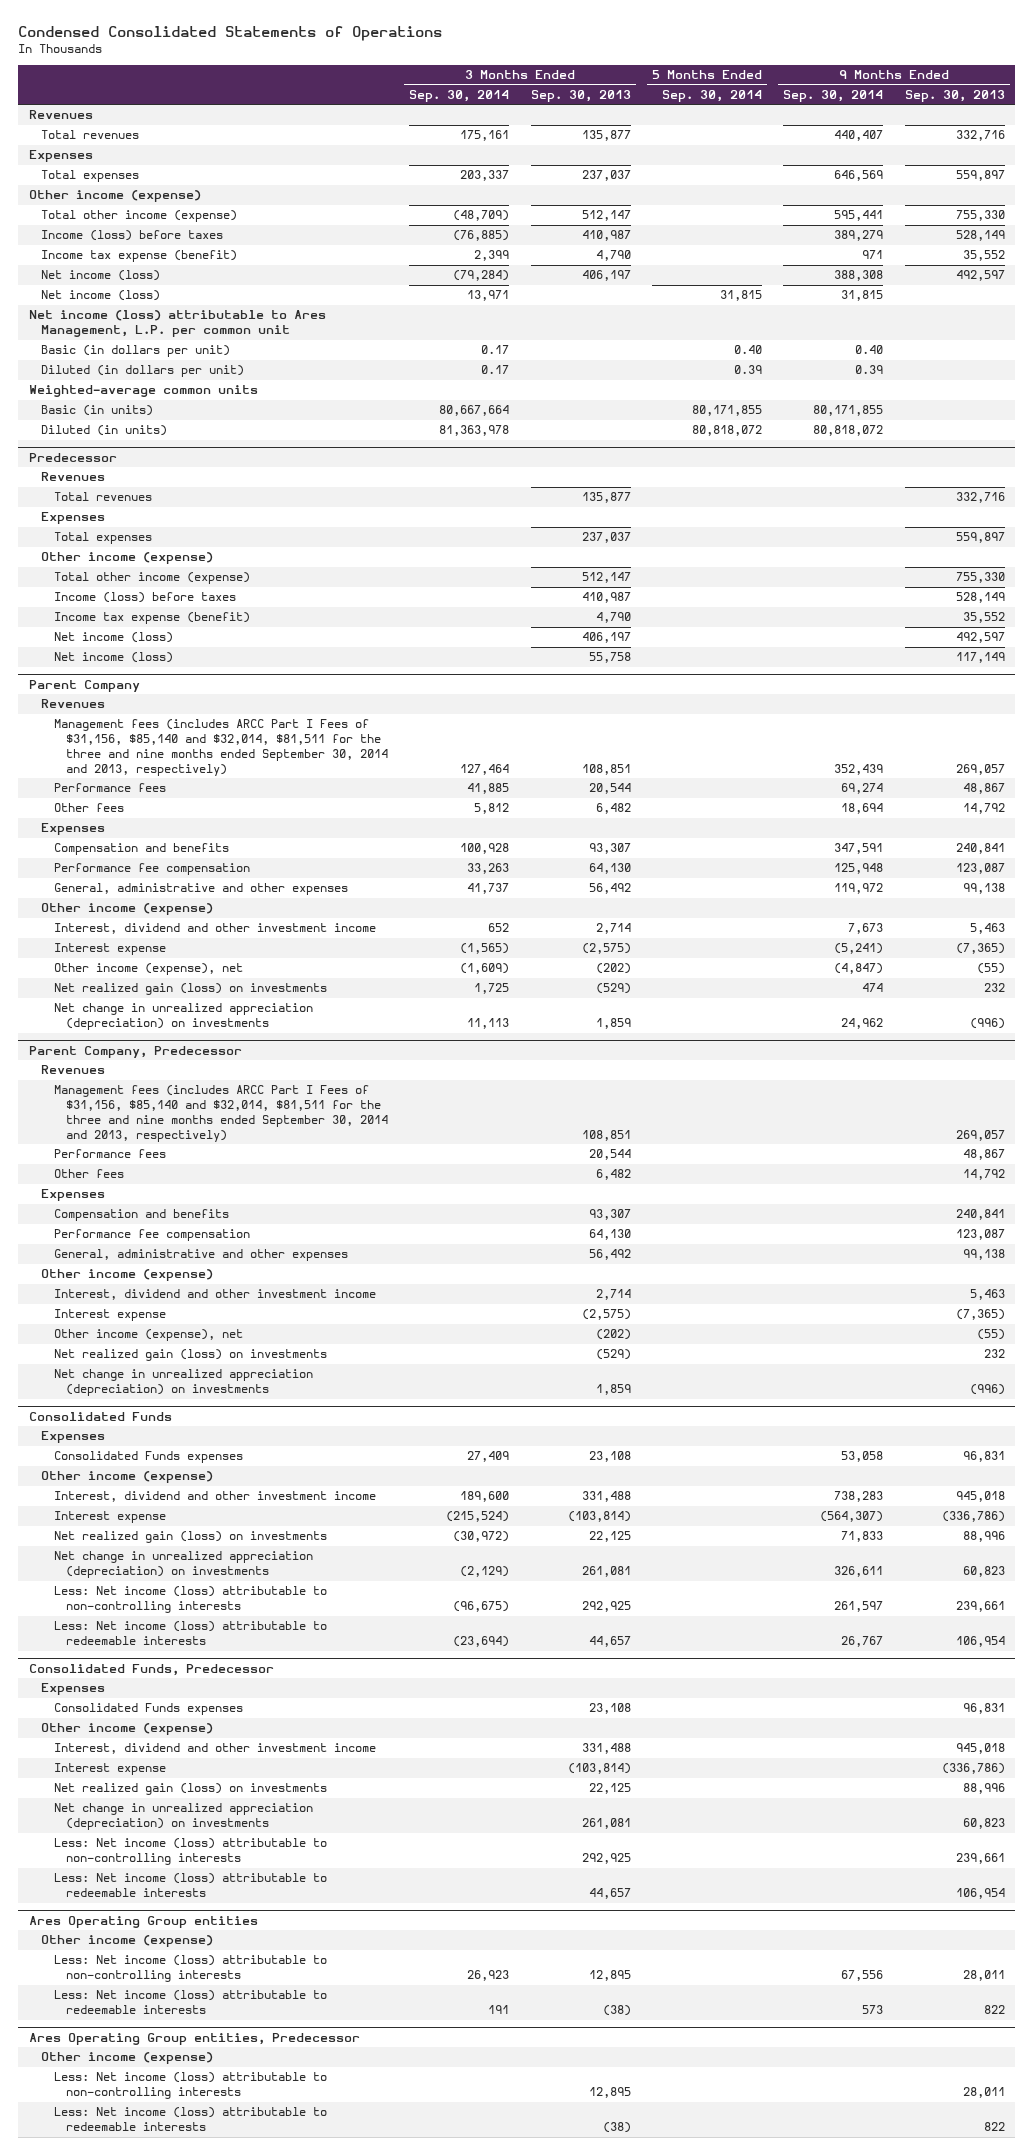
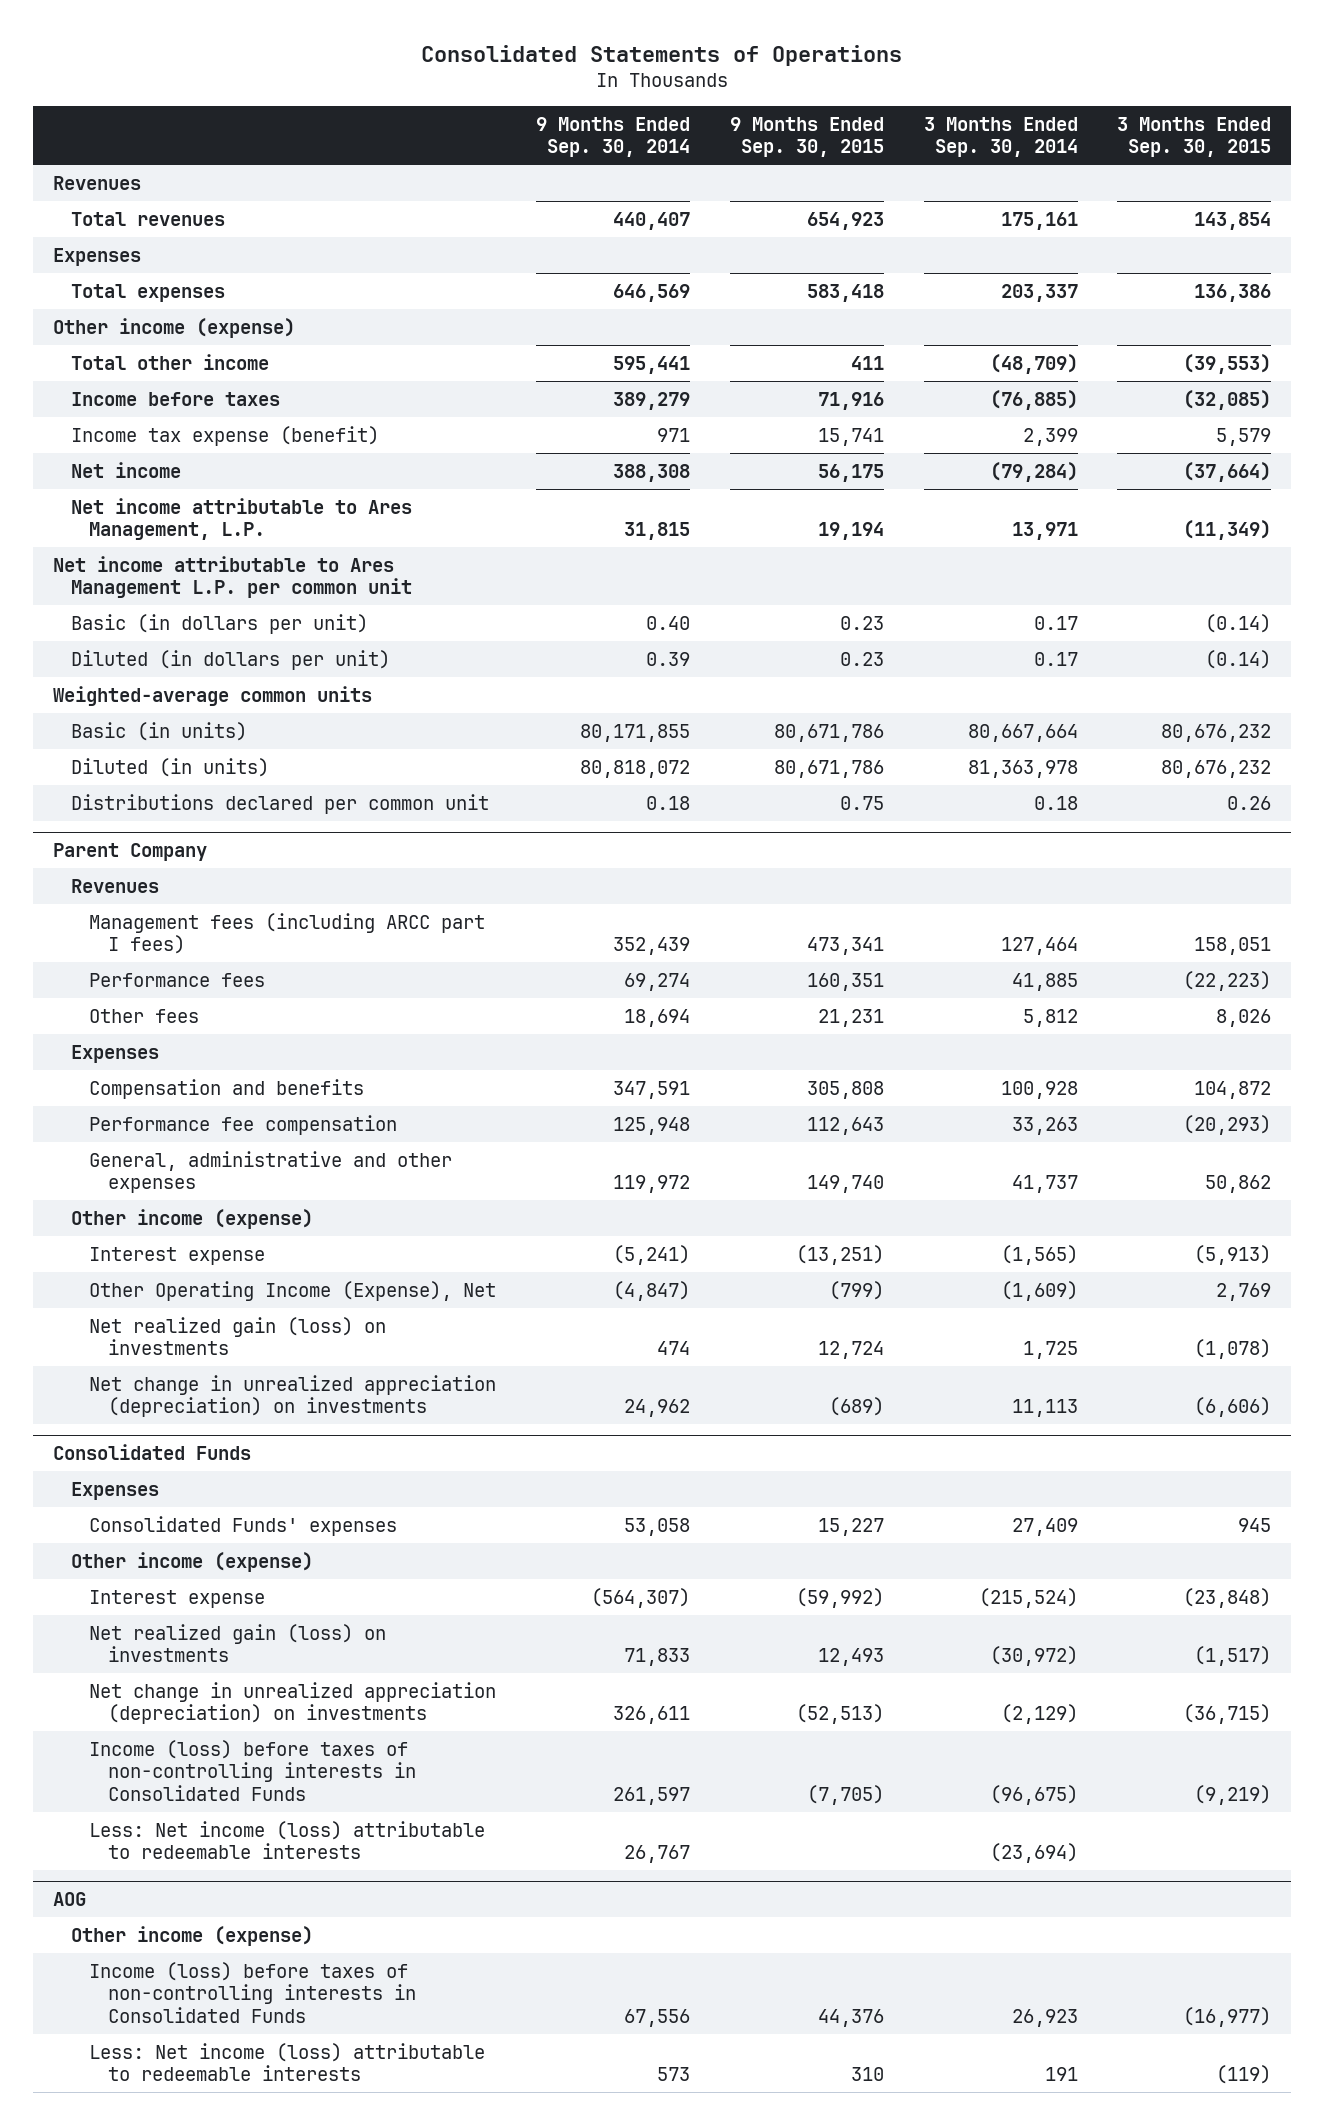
- Condensed Consolidated Statements of Operations
+ Consolidated Statements of Operations
- | 3 Months Ended Sep. 30, 2014 | 3 Months Ended Sep. 30, 2013 | 5 Months Ended Sep. 30, 2014 | 9 Months Ended Sep. 30, 2014 | 9 Months Ended Sep. 30, 2013
+ | 9 Months Ended Sep. 30, 2014 | 9 Months Ended Sep. 30, 2015 | 3 Months Ended Sep. 30, 2014 | 3 Months Ended Sep. 30, 2015
- Total other income (expense) | (48,709) | 512,147 | | 595,441 | 755,330
- Income (loss) before taxes | (76,885) | 410,987 | | 389,279 | 528,149
+ Total other income | 595,441 | 411 | (48,709) | (39,553)
+ Income before taxes | 389,279 | 71,916 | (76,885) | (32,085)
- Net income (loss) | (79,284) | 406,197 | | 388,308 | 492,597
- Net income (loss) | 13,971 | | 31,815 | 31,815 |
- Net income (loss) attributable to Ares Management, L.P. per common unit
+ Net income | 388,308 | 56,175 | (79,284) | (37,664)
+ Net income attributable to Ares Management, L.P. | 31,815 | 19,194 | 13,971 | (11,349)
+ Net income attributable to Ares Management L.P. per common unit
- Predecessor
- Revenues
- Total revenues | | 135,877 | | | 332,716
- Expenses
- Total expenses | | 237,037 | | | 559,897
- Other income (expense)
- Total other income (expense) | | 512,147 | | | 755,330
- Income (loss) before taxes | | 410,987 | | | 528,149
- Income tax expense (benefit) | | 4,790 | | | 35,552
- Net income (loss) | | 406,197 | | | 492,597
- Net income (loss) | | 55,758 | | | 117,149
+ Distributions declared per common unit | 0.18 | 0.75 | 0.18 | 0.26
@ Parent Company
- Management fees (includes ARCC Part I Fees of $31,156, $85,140 and $32,014, $81,511 for the three and nine months ended September 30, 2014 and 2013, respectively) | 127,464 | 108,851 | | 352,439 | 269,057
+ Management fees (including ARCC part I fees) | 352,439 | 473,341 | 127,464 | 158,051
- Interest, dividend and other investment income | 652 | 2,714 | | 7,673 | 5,463
- Other income (expense), net | (1,609) | (202) | | (4,847) | (55)
+ Other Operating Income (Expense), Net | (4,847) | (799) | (1,609) | 2,769
- Parent Company, Predecessor
- Revenues
- Management fees (includes ARCC Part I Fees of $31,156, $85,140 and $32,014, $81,511 for the three and nine months ended September 30, 2014 and 2013, respectively) | | 108,851 | | | 269,057
- Performance fees | | 20,544 | | | 48,867
- Other fees | | 6,482 | | | 14,792
- Expenses
- Compensation and benefits | | 93,307 | | | 240,841
- Performance fee compensation | | 64,130 | | | 123,087
- General, administrative and other expenses | | 56,492 | | | 99,138
- Other income (expense)
- Interest, dividend and other investment income | | 2,714 | | | 5,463
- Interest expense | | (2,575) | | | (7,365)
- Other income (expense), net | | (202) | | | (55)
- Net realized gain (loss) on investments | | (529) | | | 232
- Net change in unrealized appreciation (depreciation) on investments | | 1,859 | | | (996)
@ Consolidated Funds
- Consolidated Funds expenses | 27,409 | 23,108 | | 53,058 | 96,831
+ Consolidated Funds' expenses | 53,058 | 15,227 | 27,409 | 945
- Interest, dividend and other investment income | 189,600 | 331,488 | | 738,283 | 945,018
- Less: Net income (loss) attributable to non-controlling interests | (96,675) | 292,925 | | 261,597 | 239,661
+ Income (loss) before taxes of non-controlling interests in Consolidated Funds | 261,597 | (7,705) | (96,675) | (9,219)
- Consolidated Funds, Predecessor
- Expenses
- Consolidated Funds expenses | | 23,108 | | | 96,831
- Other income (expense)
- Interest, dividend and other investment income | | 331,488 | | | 945,018
- Interest expense | | (103,814) | | | (336,786)
- Net realized gain (loss) on investments | | 22,125 | | | 88,996
- Net change in unrealized appreciation (depreciation) on investments | | 261,081 | | | 60,823
- Less: Net income (loss) attributable to non-controlling interests | | 292,925 | | | 239,661
- Less: Net income (loss) attributable to redeemable interests | | 44,657 | | | 106,954
- Ares Operating Group entities
+ AOG
- Less: Net income (loss) attributable to non-controlling interests | 26,923 | 12,895 | | 67,556 | 28,011
+ Income (loss) before taxes of non-controlling interests in Consolidated Funds | 67,556 | 44,376 | 26,923 | (16,977)
- Ares Operating Group entities, Predecessor
- Other income (expense)
- Less: Net income (loss) attributable to non-controlling interests | | 12,895 | | | 28,011
- Less: Net income (loss) attributable to redeemable interests | | (38) | | | 822

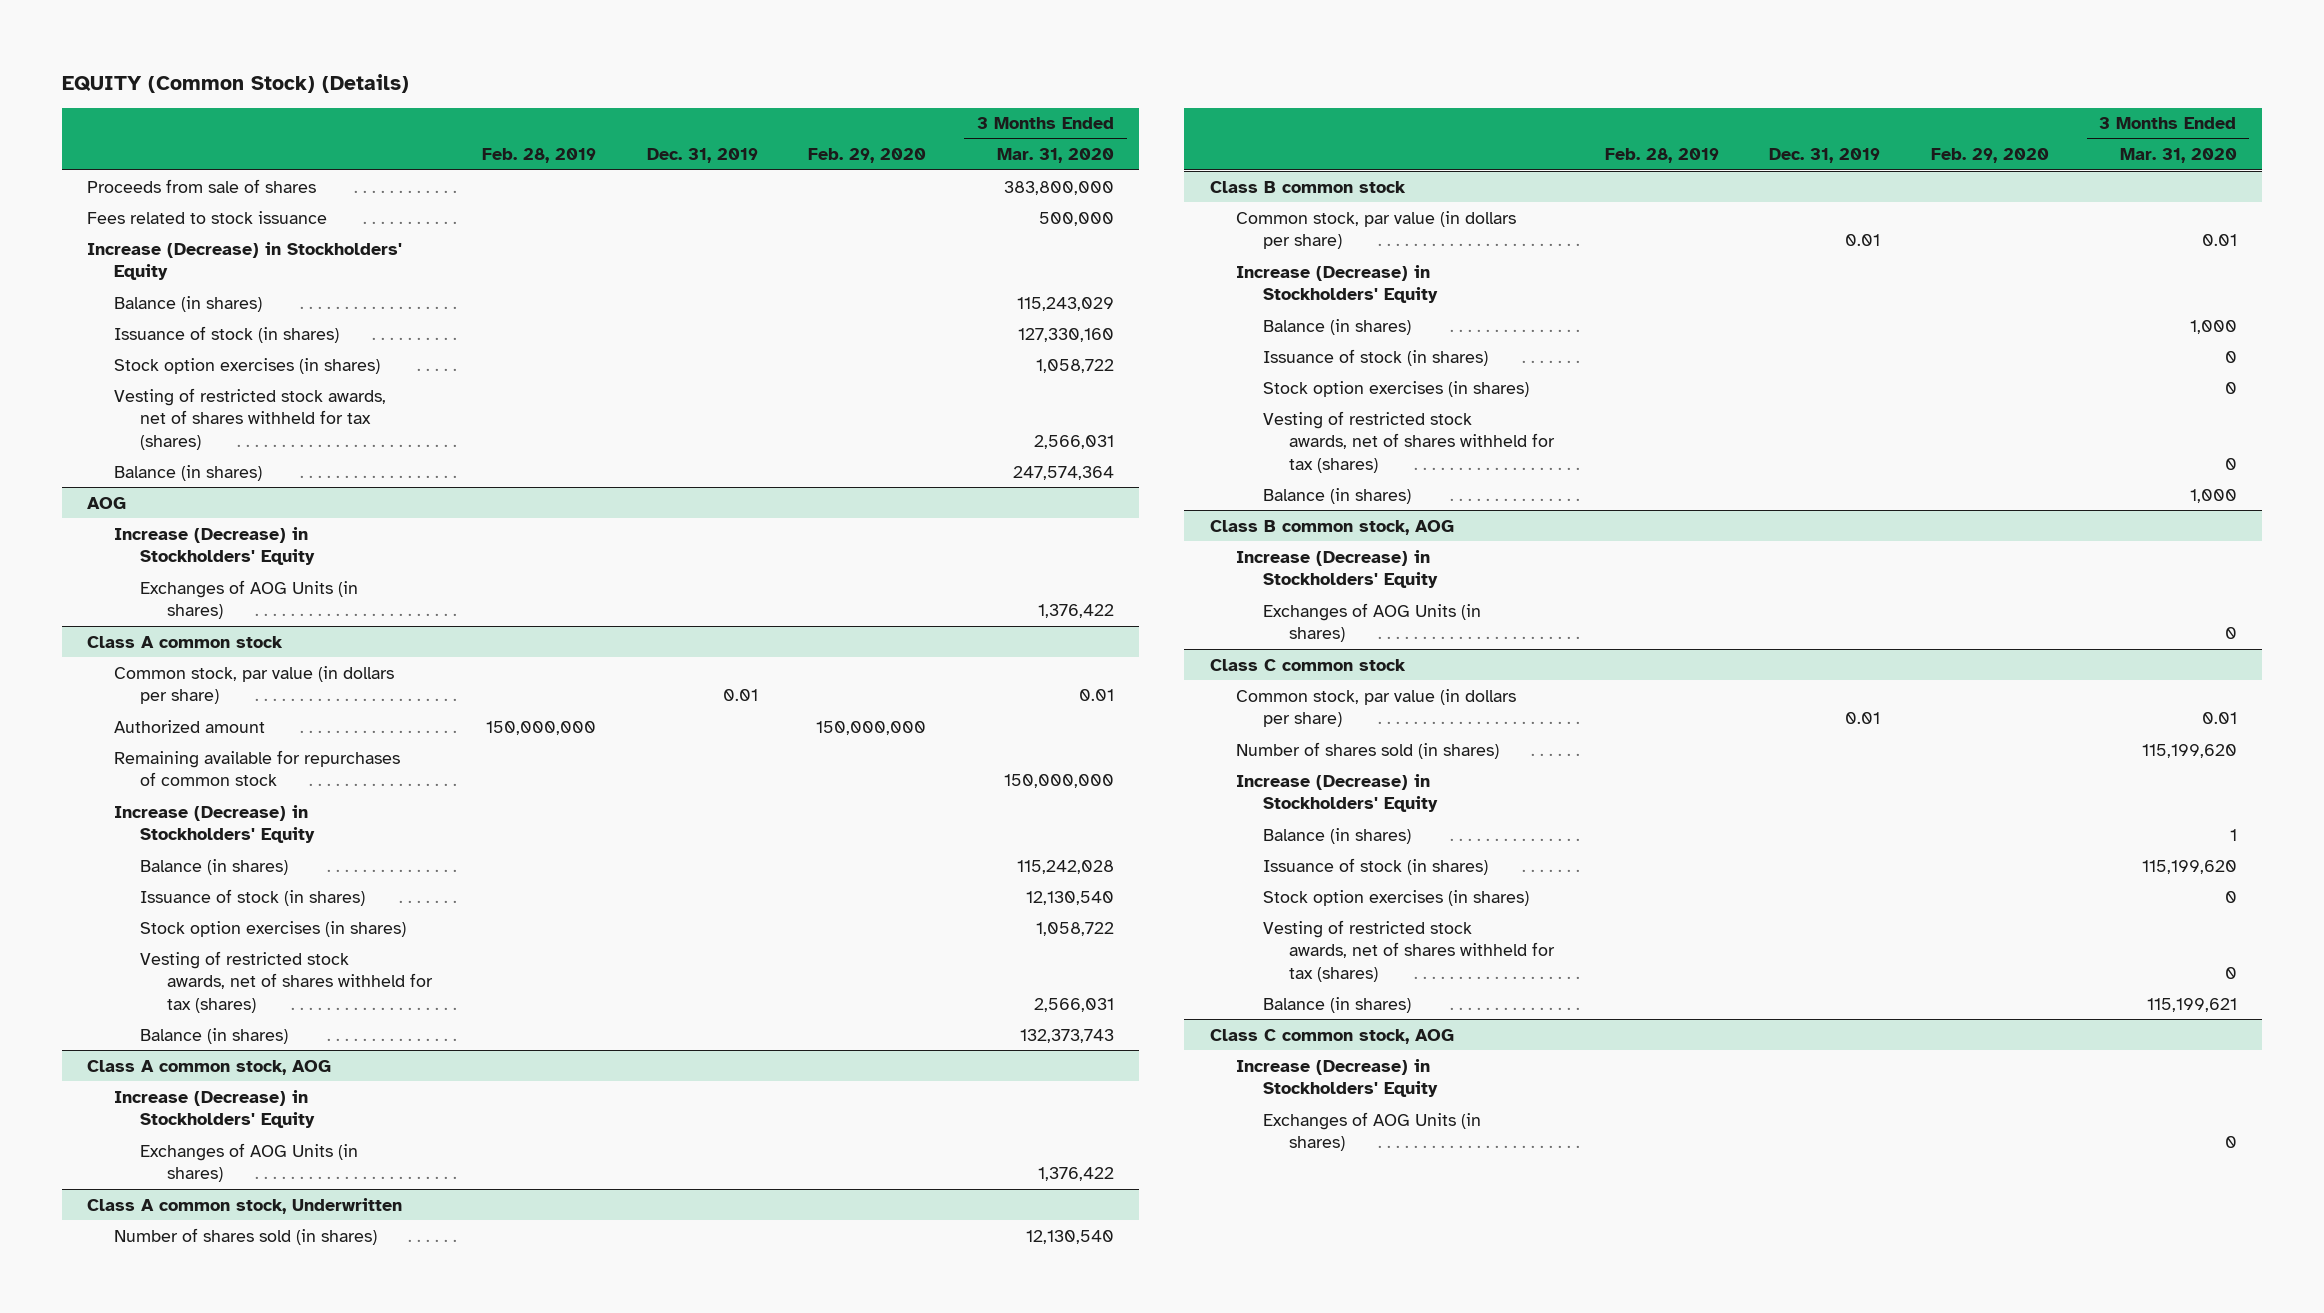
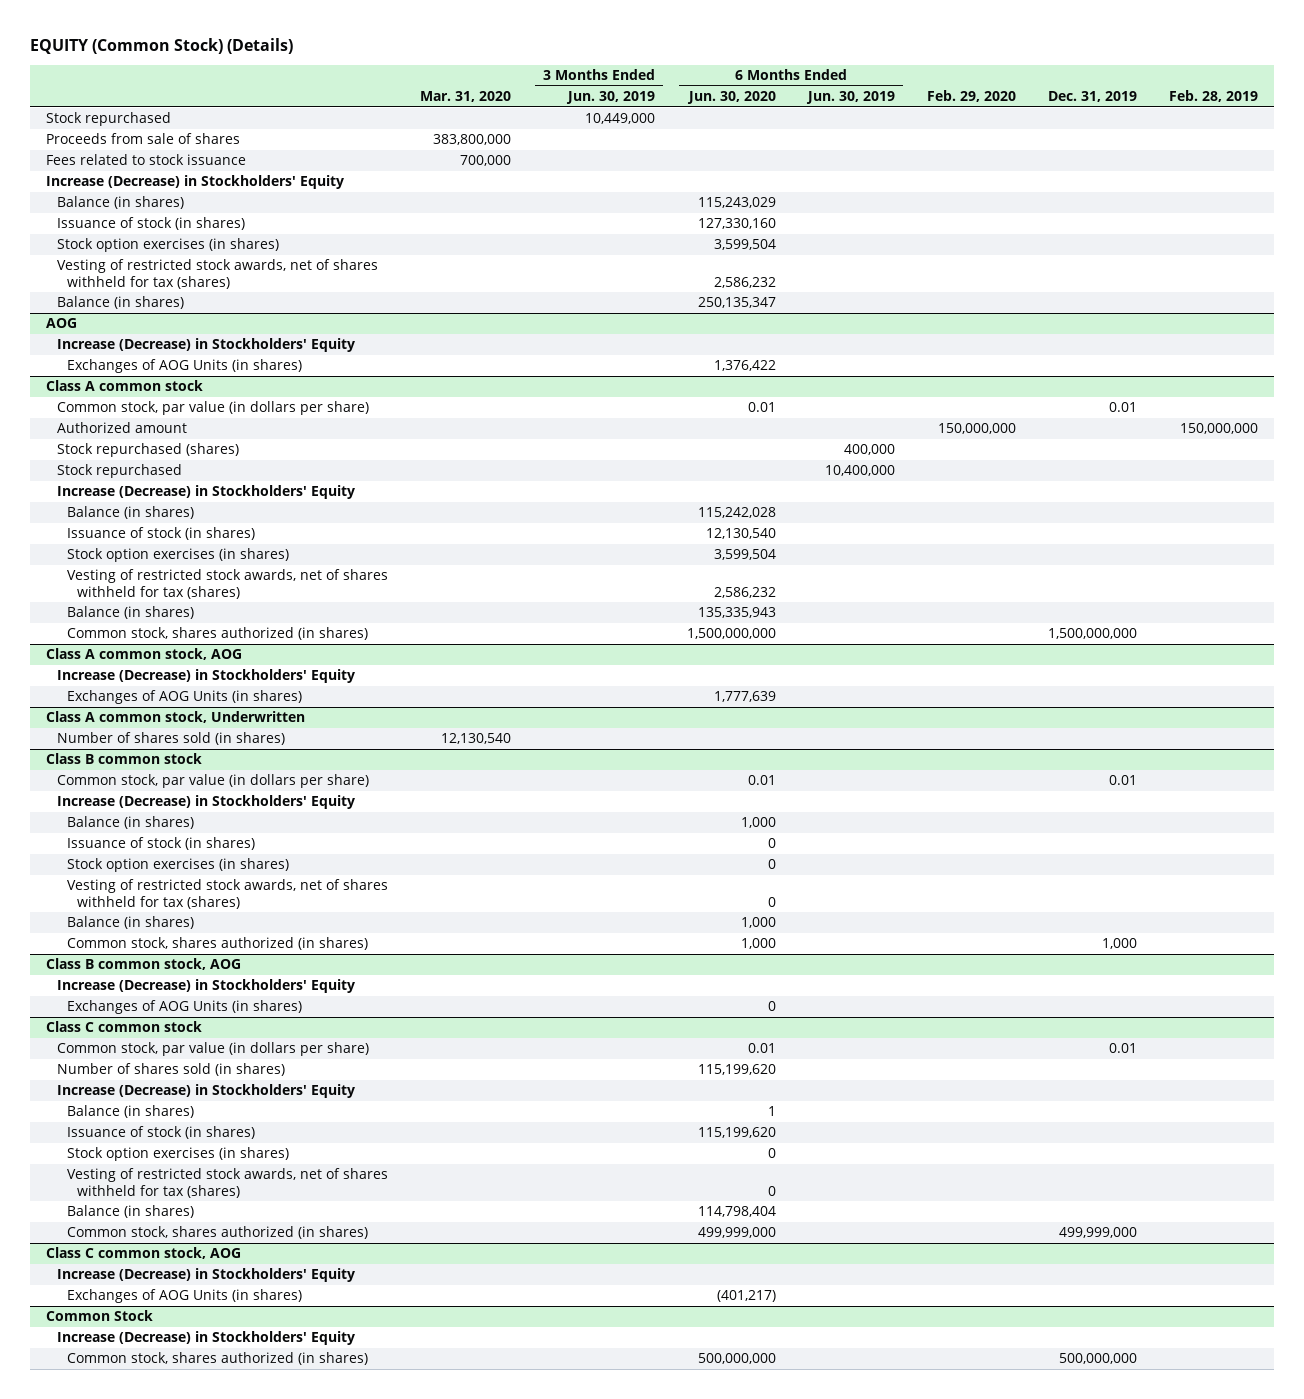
- | Feb. 28, 2019 | Dec. 31, 2019 | Feb. 29, 2020 | 3 Months Ended Mar. 31, 2020
+ | Mar. 31, 2020 | 3 Months Ended Jun. 30, 2019 | 6 Months Ended Jun. 30, 2020 | 6 Months Ended Jun. 30, 2019 | Feb. 29, 2020 | Dec. 31, 2019 | Feb. 28, 2019
+ Stock repurchased | | 10,449,000 | | | | |
@ Class A common stock
- Remaining available for repurchases of common stock | | | | 150,000,000
+ Stock repurchased (shares) | | | | 400,000 | | |
+ Stock repurchased | | | | 10,400,000 | | |
+ Common stock, shares authorized (in shares) | | | 1,500,000,000 | | | 1,500,000,000 |
@ Class B common stock
+ Common stock, shares authorized (in shares) | | | 1,000 | | | 1,000 |
@ Class C common stock
+ Common stock, shares authorized (in shares) | | | 499,999,000 | | | 499,999,000 |
+ Common Stock
+ Increase (Decrease) in Stockholders' Equity
+ Common stock, shares authorized (in shares) | | | 500,000,000 | | | 500,000,000 |

